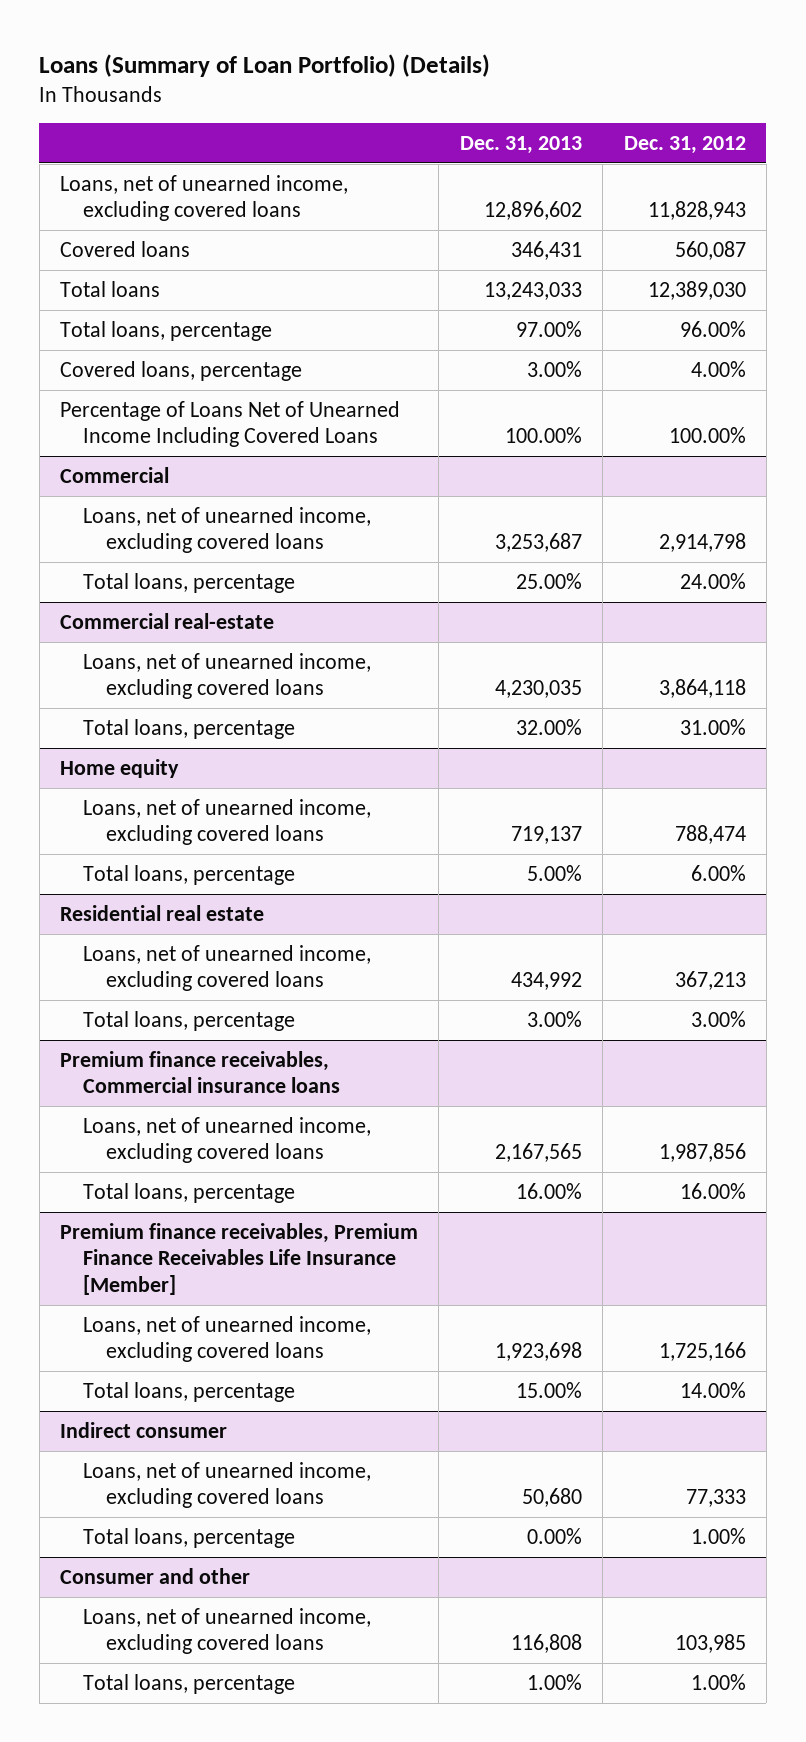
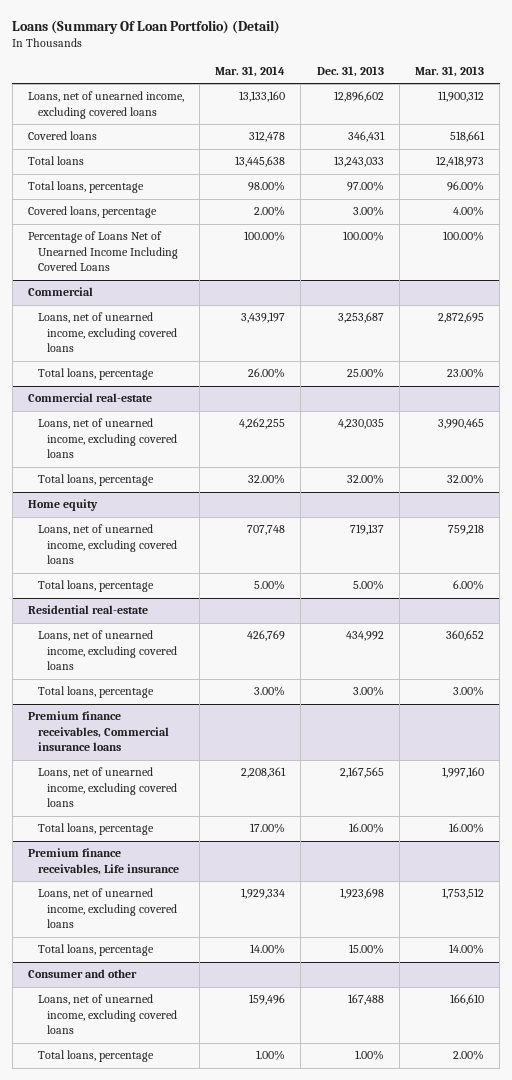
- Loans (Summary of Loan Portfolio) (Details)
+ Loans (Summary Of Loan Portfolio) (Detail)
- | Dec. 31, 2013 | Dec. 31, 2012
+ | Mar. 31, 2014 | Dec. 31, 2013 | Mar. 31, 2013
- Residential real estate
+ Residential real-estate
- Premium finance receivables, Premium Finance Receivables Life Insurance [Member]
+ Premium finance receivables, Life insurance
- Indirect consumer
- Loans, net of unearned income, excluding covered loans | 50,680 | 77,333
- Total loans, percentage | 0.00% | 1.00%
@ Consumer and other
- Loans, net of unearned income, excluding covered loans | 116,808 | 103,985
+ Loans, net of unearned income, excluding covered loans | 159,496 | 167,488 | 166,610

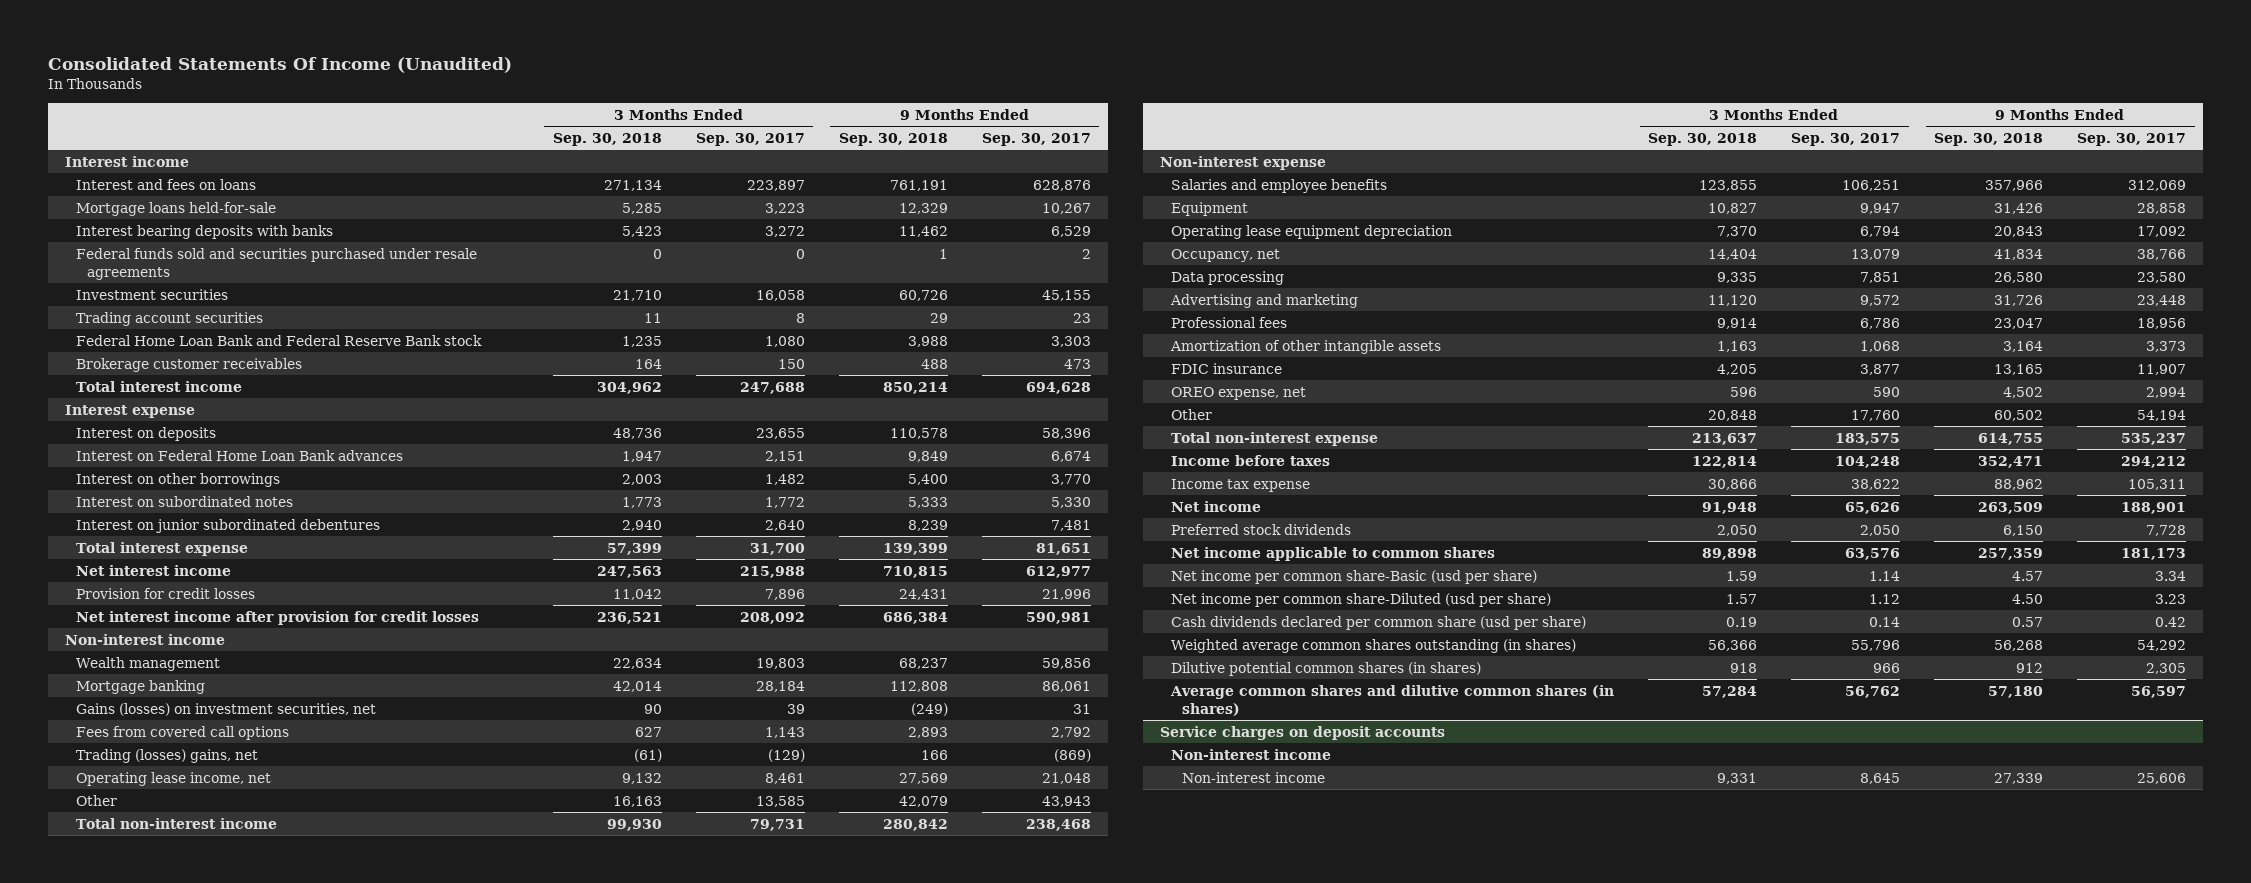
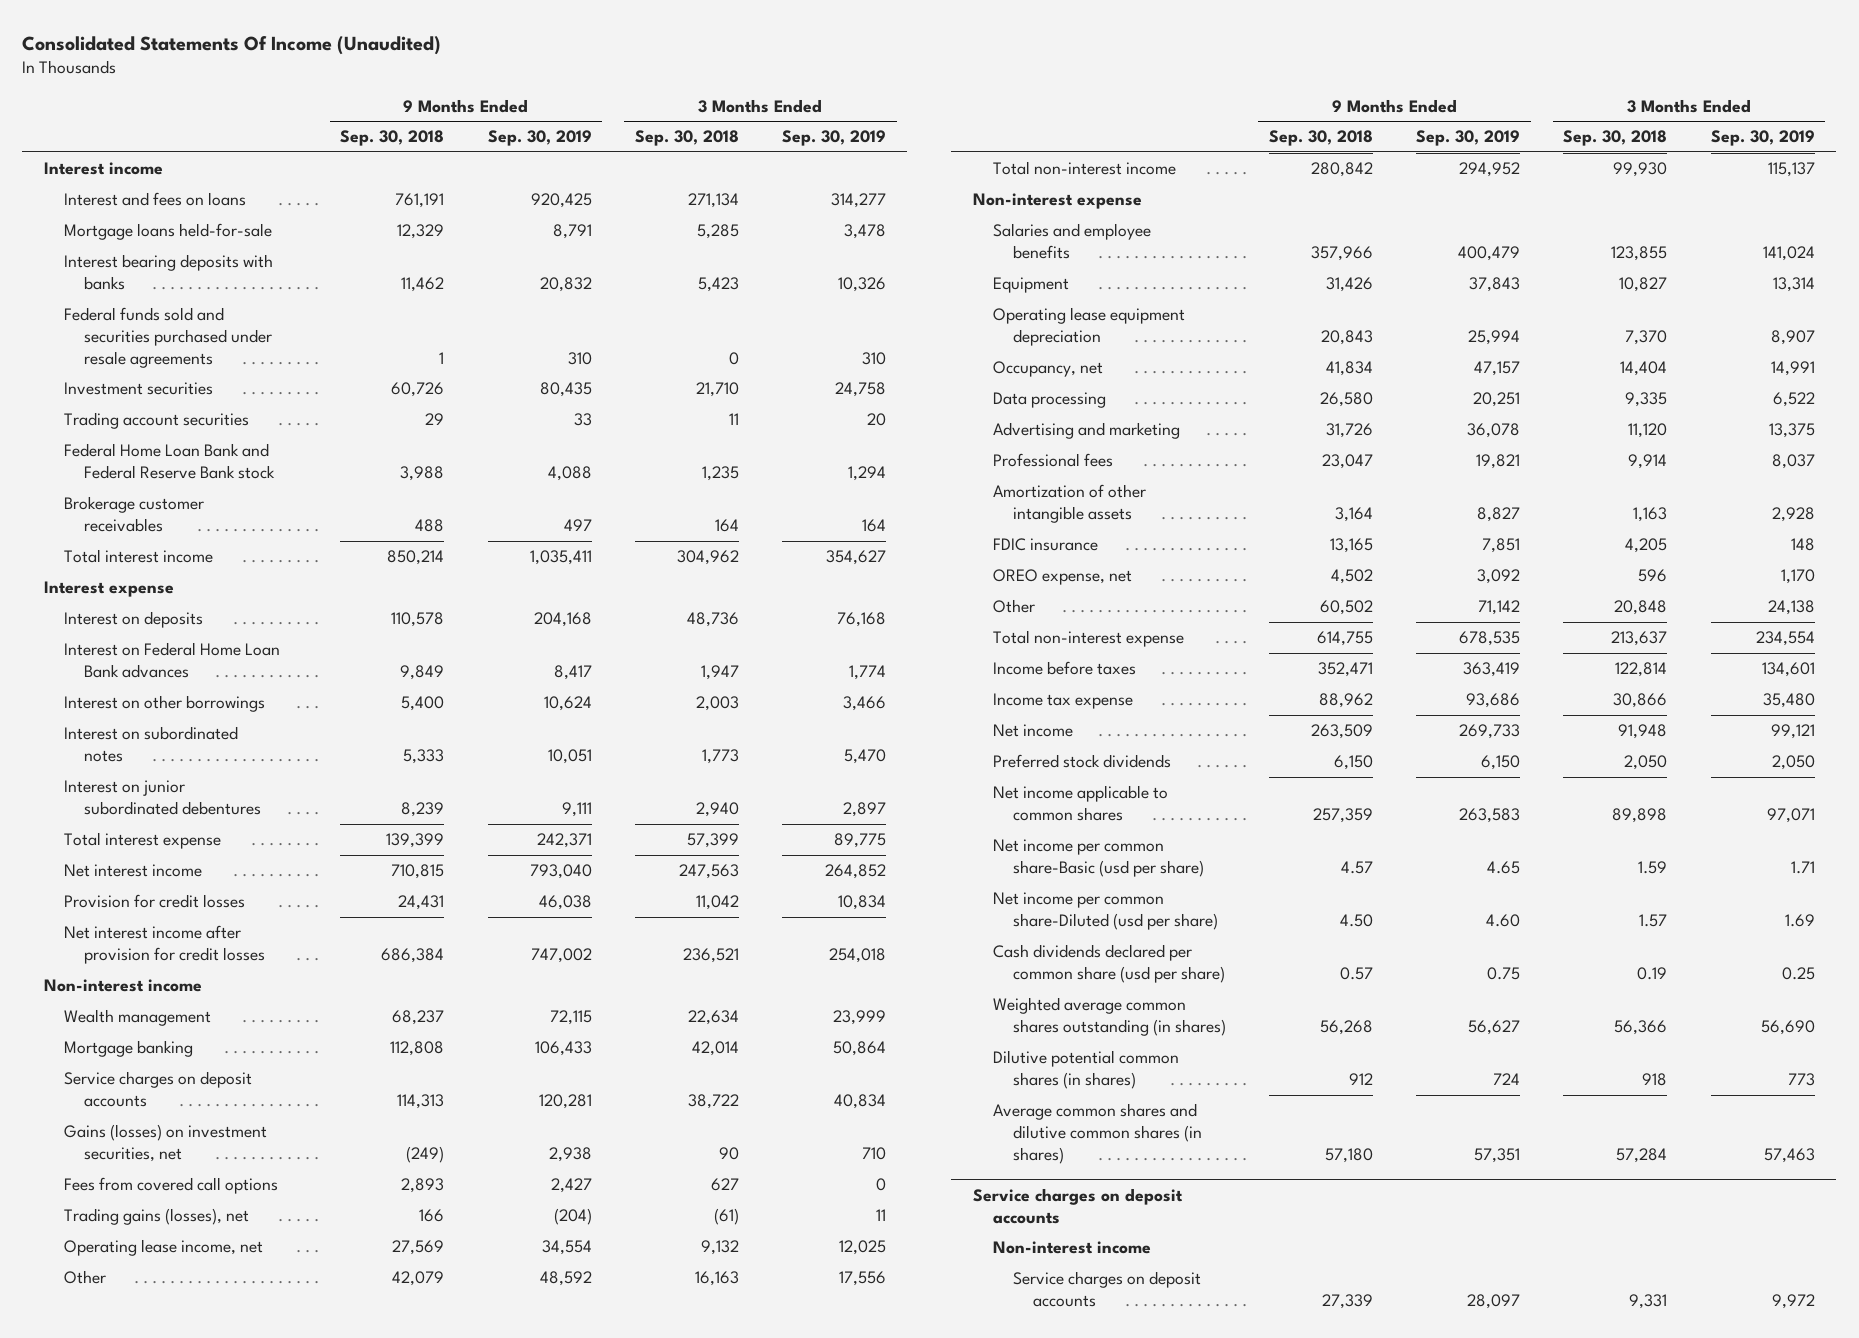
- | 3 Months Ended Sep. 30, 2018 | 3 Months Ended Sep. 30, 2017 | 9 Months Ended Sep. 30, 2018 | 9 Months Ended Sep. 30, 2017
+ | 9 Months Ended Sep. 30, 2018 | 9 Months Ended Sep. 30, 2019 | 3 Months Ended Sep. 30, 2018 | 3 Months Ended Sep. 30, 2019
+ Service charges on deposit accounts | 114,313 | 120,281 | 38,722 | 40,834
- Trading (losses) gains, net | (61) | (129) | 166 | (869)
+ Trading gains (losses), net | 166 | (204) | (61) | 11
@ Service charges on deposit accounts
- Non-interest income | 9,331 | 8,645 | 27,339 | 25,606
+ Service charges on deposit accounts | 27,339 | 28,097 | 9,331 | 9,972

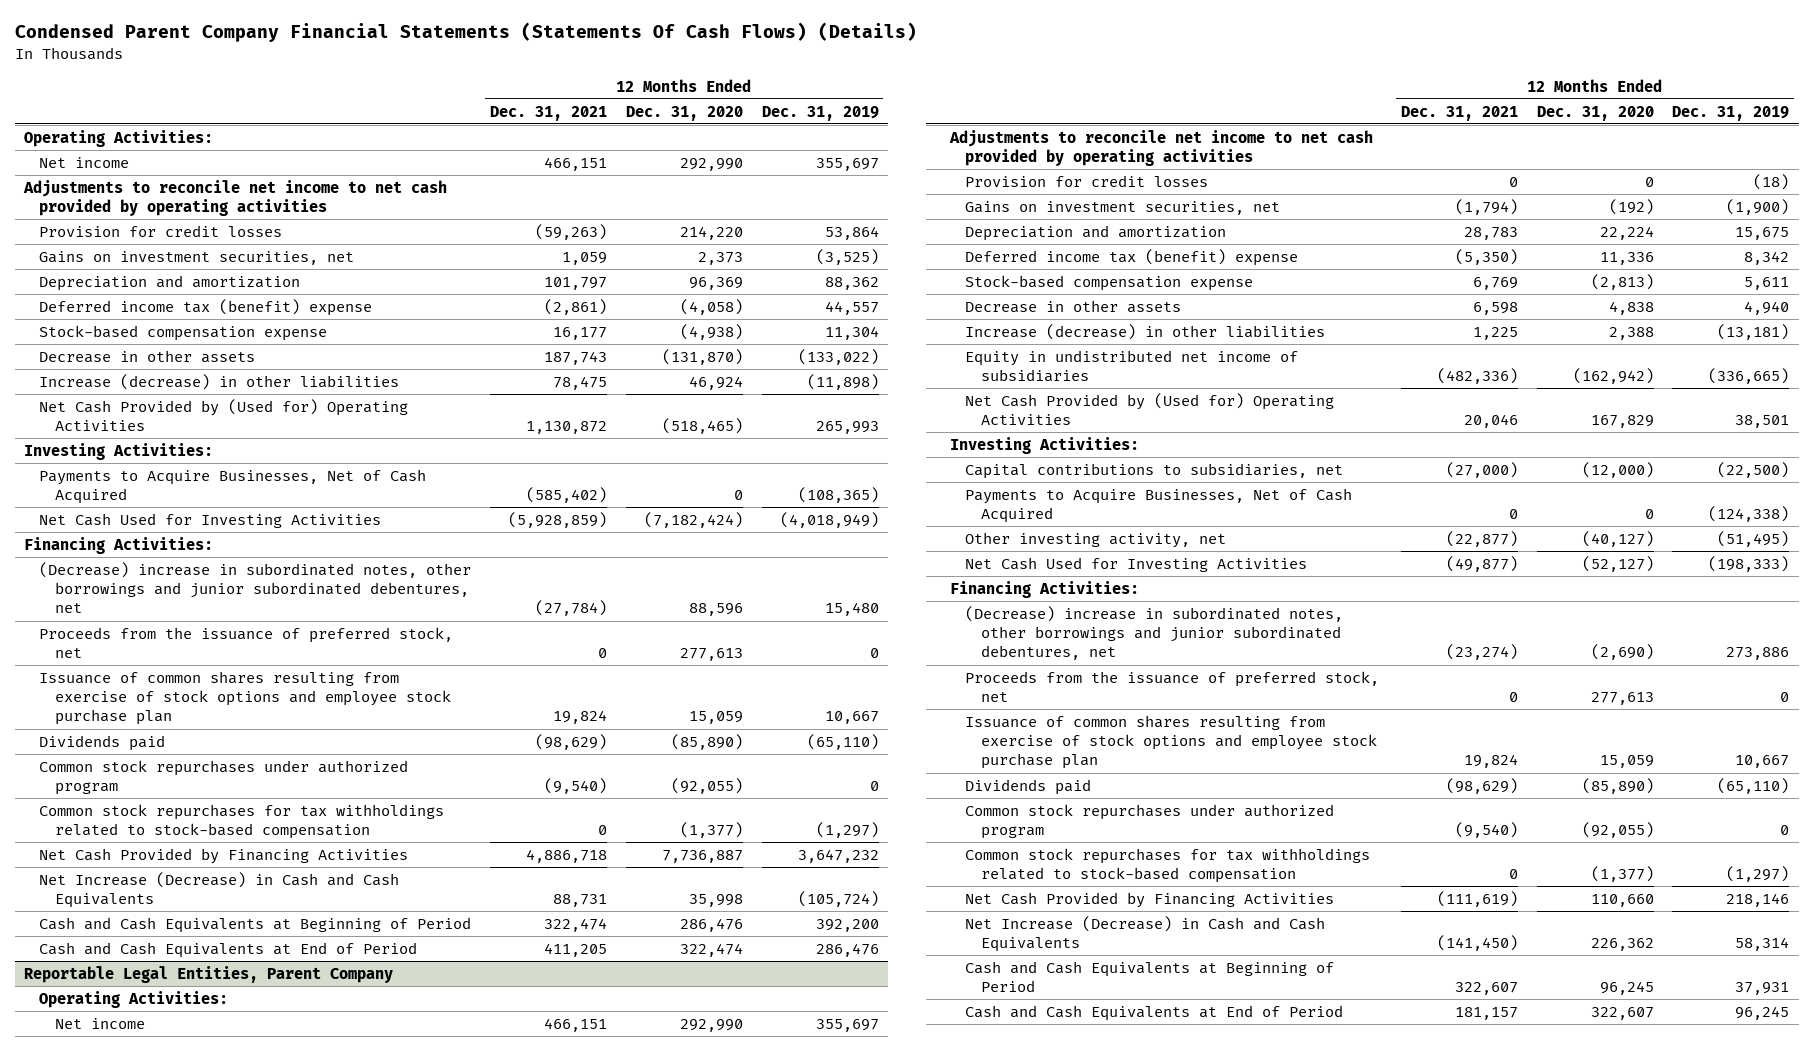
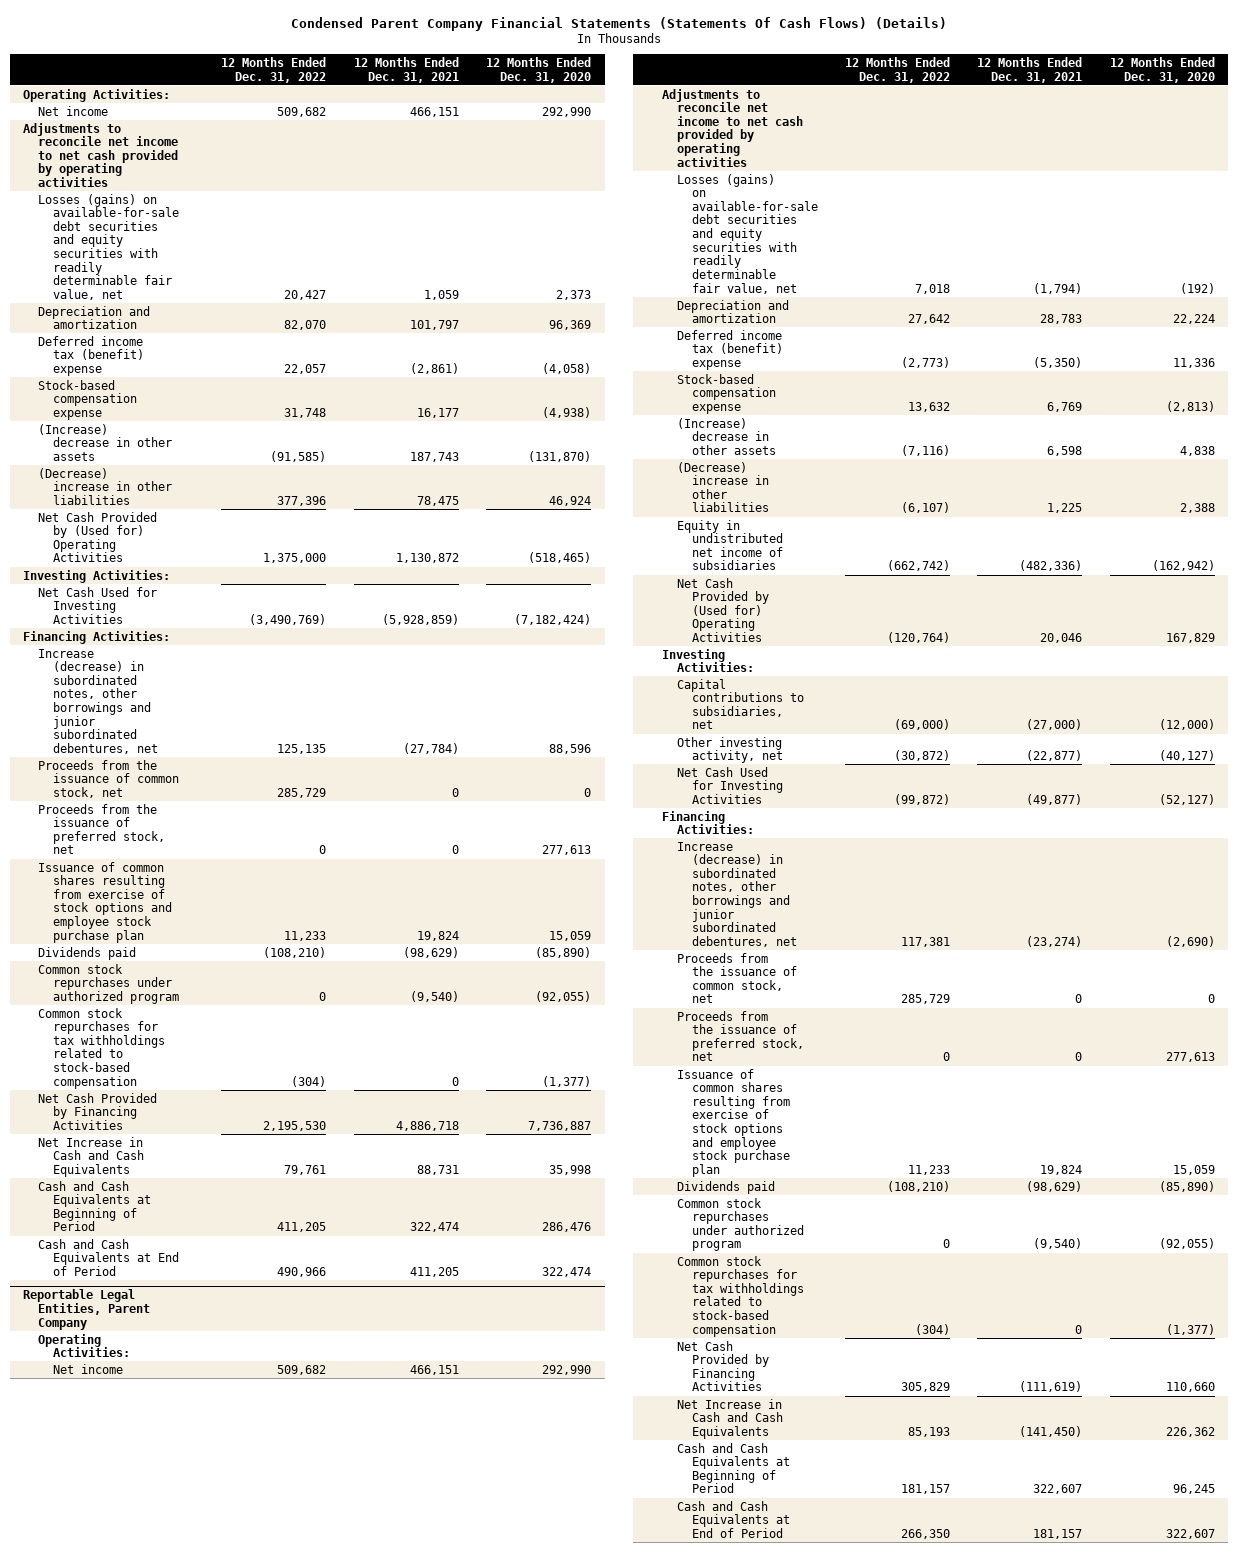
- | 12 Months Ended Dec. 31, 2021 | 12 Months Ended Dec. 31, 2020 | 12 Months Ended Dec. 31, 2019
+ | 12 Months Ended Dec. 31, 2022 | 12 Months Ended Dec. 31, 2021 | 12 Months Ended Dec. 31, 2020
- Provision for credit losses | (59,263) | 214,220 | 53,864
- Gains on investment securities, net | 1,059 | 2,373 | (3,525)
+ Losses (gains) on available-for-sale debt securities and equity securities with readily determinable fair value, net | 20,427 | 1,059 | 2,373
- Decrease in other assets | 187,743 | (131,870) | (133,022)
- Increase (decrease) in other liabilities | 78,475 | 46,924 | (11,898)
+ (Increase) decrease in other assets | (91,585) | 187,743 | (131,870)
+ (Decrease) increase in other liabilities | 377,396 | 78,475 | 46,924
- Payments to Acquire Businesses, Net of Cash Acquired | (585,402) | 0 | (108,365)
- (Decrease) increase in subordinated notes, other borrowings and junior subordinated debentures, net | (27,784) | 88,596 | 15,480
+ Increase (decrease) in subordinated notes, other borrowings and junior subordinated debentures, net | 125,135 | (27,784) | 88,596
+ Proceeds from the issuance of common stock, net | 285,729 | 0 | 0
- Net Increase (Decrease) in Cash and Cash Equivalents | 88,731 | 35,998 | (105,724)
+ Net Increase in Cash and Cash Equivalents | 79,761 | 88,731 | 35,998
@ Reportable Legal Entities, Parent Company
- Provision for credit losses | 0 | 0 | (18)
- Gains on investment securities, net | (1,794) | (192) | (1,900)
+ Losses (gains) on available-for-sale debt securities and equity securities with readily determinable fair value, net | 7,018 | (1,794) | (192)
- Decrease in other assets | 6,598 | 4,838 | 4,940
- Increase (decrease) in other liabilities | 1,225 | 2,388 | (13,181)
+ (Increase) decrease in other assets | (7,116) | 6,598 | 4,838
+ (Decrease) increase in other liabilities | (6,107) | 1,225 | 2,388
- Payments to Acquire Businesses, Net of Cash Acquired | 0 | 0 | (124,338)
- (Decrease) increase in subordinated notes, other borrowings and junior subordinated debentures, net | (23,274) | (2,690) | 273,886
+ Increase (decrease) in subordinated notes, other borrowings and junior subordinated debentures, net | 117,381 | (23,274) | (2,690)
+ Proceeds from the issuance of common stock, net | 285,729 | 0 | 0
- Net Increase (Decrease) in Cash and Cash Equivalents | (141,450) | 226,362 | 58,314
+ Net Increase in Cash and Cash Equivalents | 85,193 | (141,450) | 226,362

